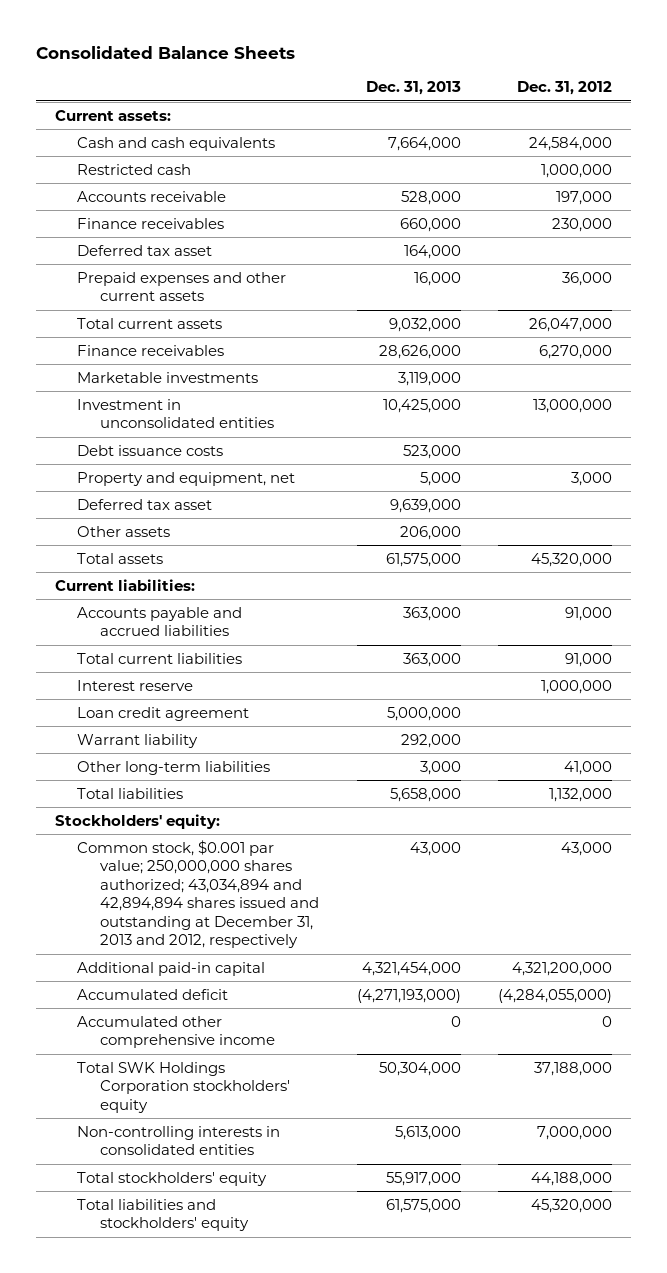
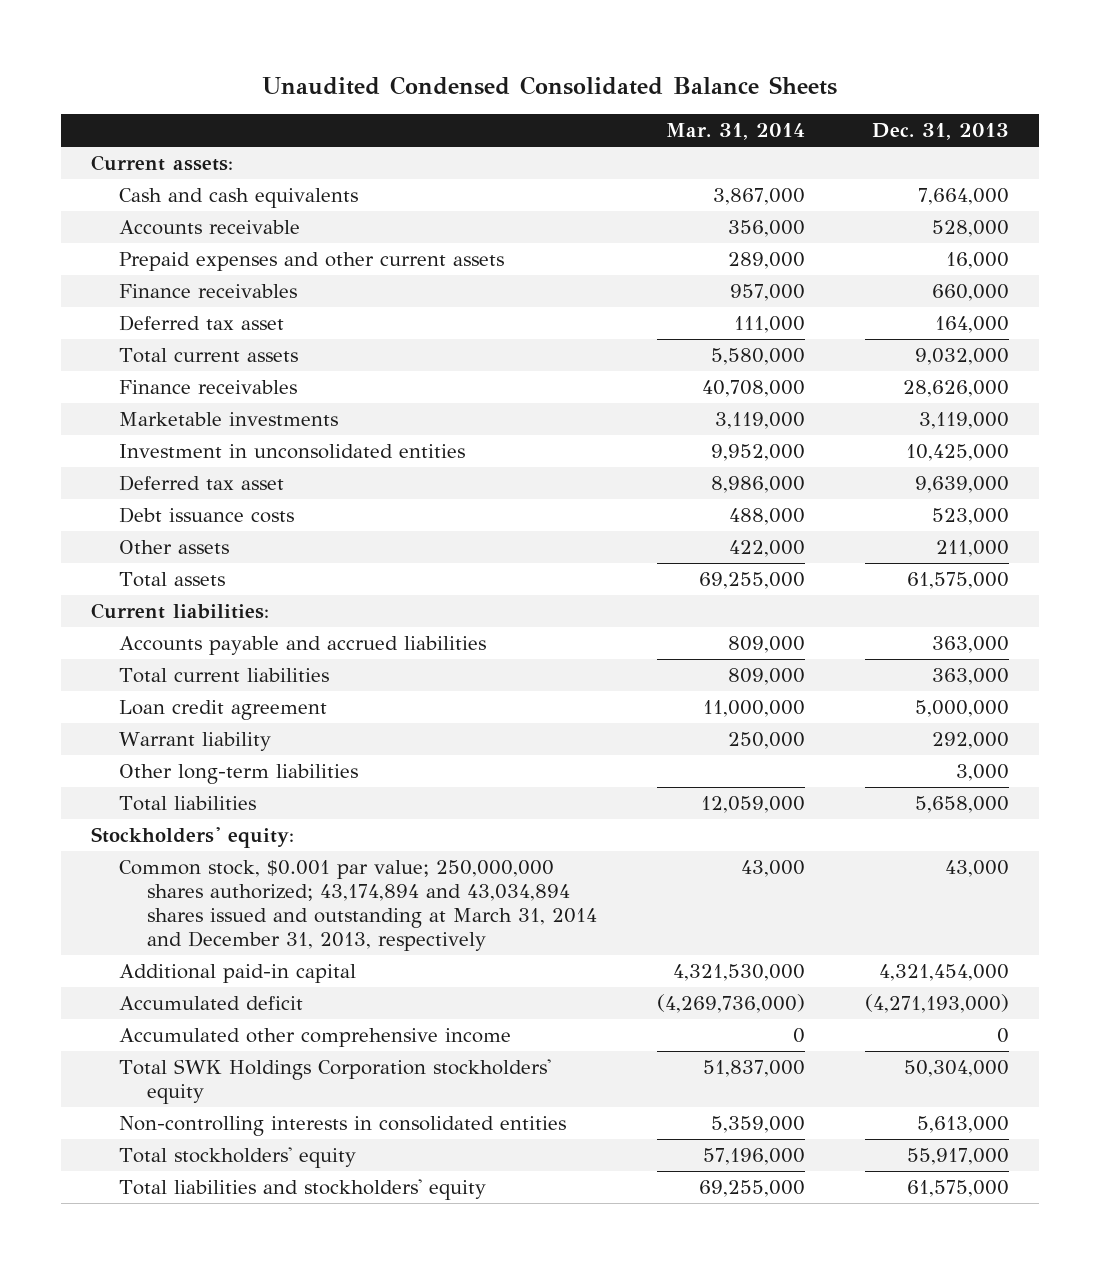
- Consolidated Balance Sheets
+ Unaudited Condensed Consolidated Balance Sheets
- | Dec. 31, 2013 | Dec. 31, 2012
+ | Mar. 31, 2014 | Dec. 31, 2013
- Restricted cash | | 1,000,000
moved up: Prepaid expenses and other current assets | 289,000 | 16,000
- Property and equipment, net | 5,000 | 3,000
- Other assets | 206,000 |
moved down: Debt issuance costs | 488,000 | 523,000
+ Other assets | 422,000 | 211,000
- Interest reserve | | 1,000,000
- Common stock, $0.001 par value; 250,000,000 shares authorized; 43,034,894 and 42,894,894 shares issued and outstanding at December 31, 2013 and 2012, respectively | 43,000 | 43,000
+ Common stock, $0.001 par value; 250,000,000 shares authorized; 43,174,894 and 43,034,894 shares issued and outstanding at March 31, 2014 and December 31, 2013, respectively | 43,000 | 43,000

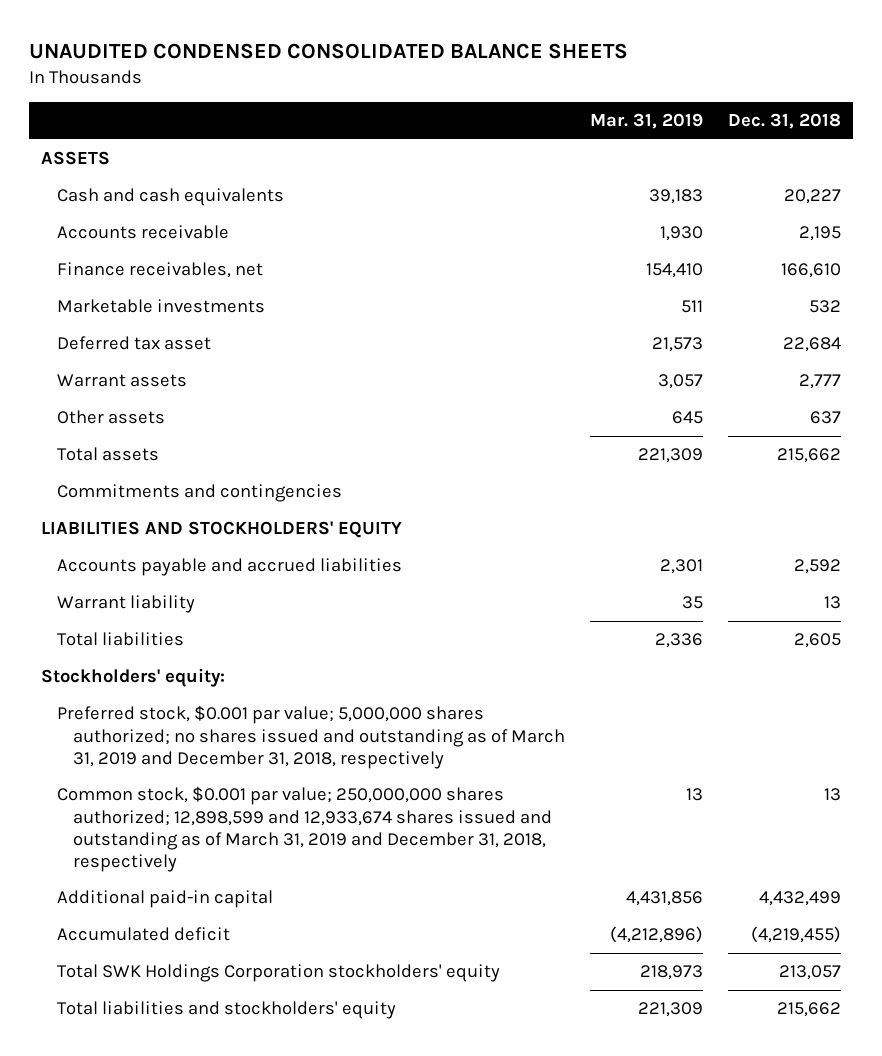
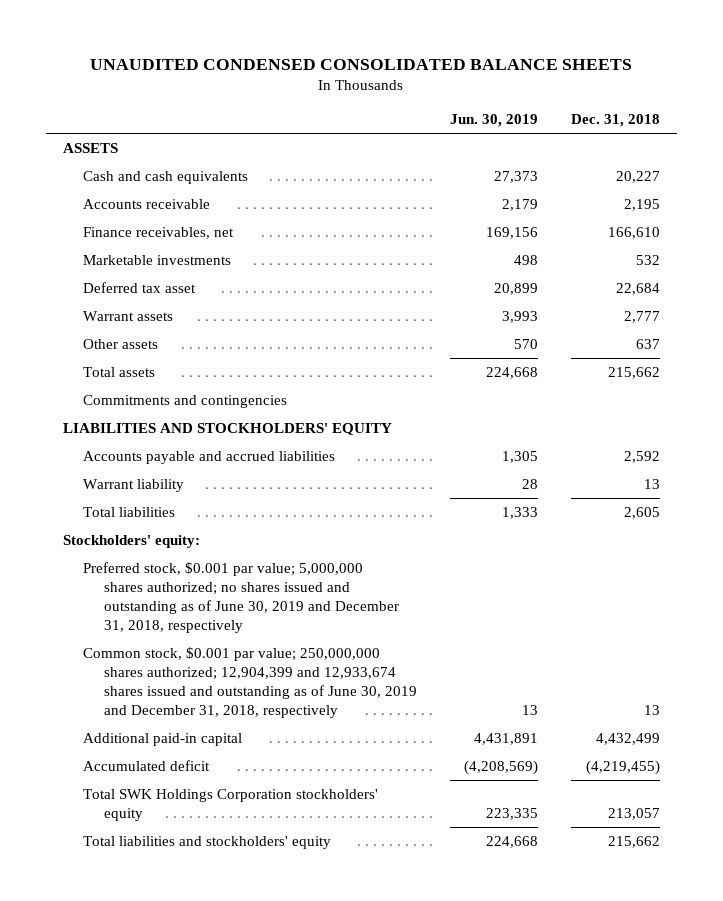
- | Mar. 31, 2019 | Dec. 31, 2018
+ | Jun. 30, 2019 | Dec. 31, 2018
- Preferred stock, $0.001 par value; 5,000,000 shares authorized; no shares issued and outstanding as of March 31, 2019 and December 31, 2018, respectively
- Common stock, $0.001 par value; 250,000,000 shares authorized; 12,898,599 and 12,933,674 shares issued and outstanding as of March 31, 2019 and December 31, 2018, respectively | 13 | 13
+ Preferred stock, $0.001 par value; 5,000,000 shares authorized; no shares issued and outstanding as of June 30, 2019 and December 31, 2018, respectively
+ Common stock, $0.001 par value; 250,000,000 shares authorized; 12,904,399 and 12,933,674 shares issued and outstanding as of June 30, 2019 and December 31, 2018, respectively | 13 | 13

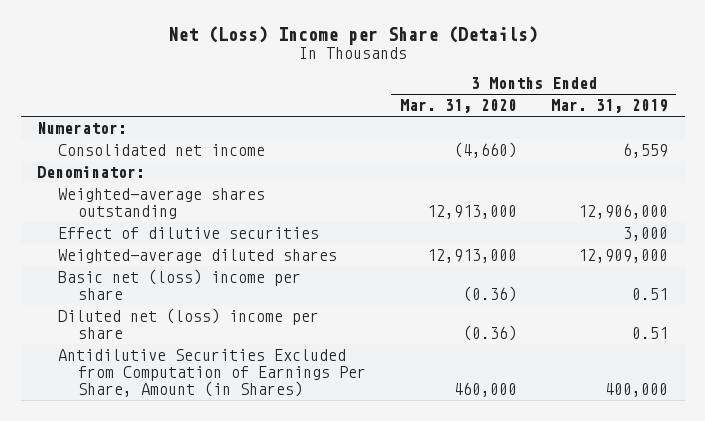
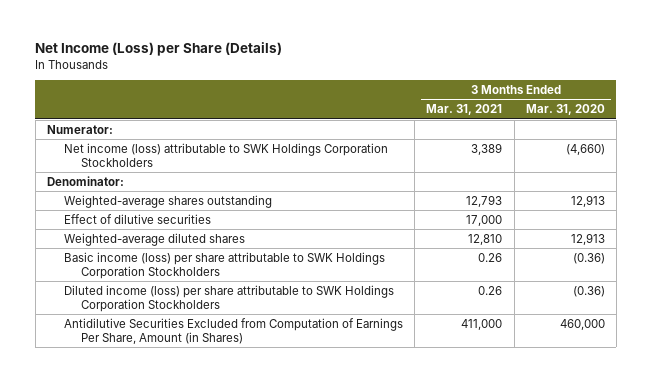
- Net (Loss) Income per Share (Details)
+ Net Income (Loss) per Share (Details)
- | 3 Months Ended Mar. 31, 2020 | 3 Months Ended Mar. 31, 2019
+ | 3 Months Ended Mar. 31, 2021 | 3 Months Ended Mar. 31, 2020
- Consolidated net income | (4,660) | 6,559
+ Net income (loss) attributable to SWK Holdings Corporation Stockholders | 3,389 | (4,660)
- Weighted-average shares outstanding | 12,913,000 | 12,906,000
+ Weighted-average shares outstanding | 12,793 | 12,913
- Weighted-average diluted shares | 12,913,000 | 12,909,000
- Basic net (loss) income per share | (0.36) | 0.51
- Diluted net (loss) income per share | (0.36) | 0.51
+ Weighted-average diluted shares | 12,810 | 12,913
+ Basic income (loss) per share attributable to SWK Holdings Corporation Stockholders | 0.26 | (0.36)
+ Diluted income (loss) per share attributable to SWK Holdings Corporation Stockholders | 0.26 | (0.36)

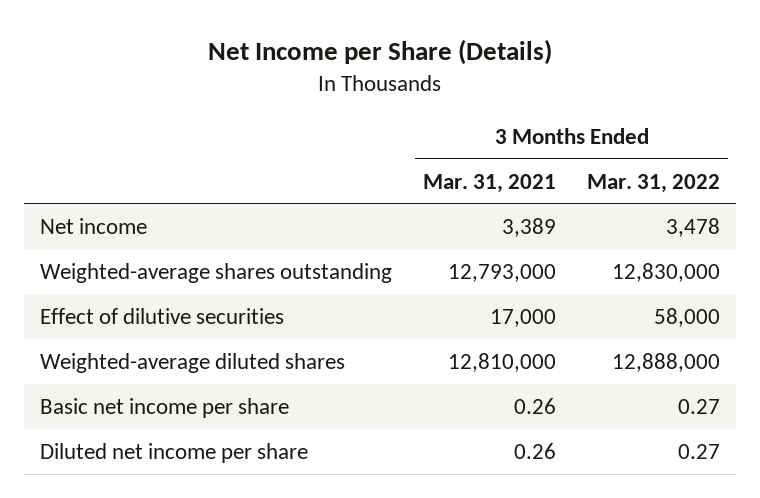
- Net Income (Loss) per Share (Details)
+ Net Income per Share (Details)
- | 3 Months Ended Mar. 31, 2021 | 3 Months Ended Mar. 31, 2020
+ | 3 Months Ended Mar. 31, 2021 | 3 Months Ended Mar. 31, 2022
- Numerator:
- Net income (loss) attributable to SWK Holdings Corporation Stockholders | 3,389 | (4,660)
- Denominator:
- Weighted-average shares outstanding | 12,793 | 12,913
+ Net income | 3,389 | 3,478
+ Weighted-average shares outstanding | 12,793,000 | 12,830,000
- Weighted-average diluted shares | 12,810 | 12,913
- Basic income (loss) per share attributable to SWK Holdings Corporation Stockholders | 0.26 | (0.36)
- Diluted income (loss) per share attributable to SWK Holdings Corporation Stockholders | 0.26 | (0.36)
- Antidilutive Securities Excluded from Computation of Earnings Per Share, Amount (in Shares) | 411,000 | 460,000
+ Weighted-average diluted shares | 12,810,000 | 12,888,000
+ Basic net income per share | 0.26 | 0.27
+ Diluted net income per share | 0.26 | 0.27

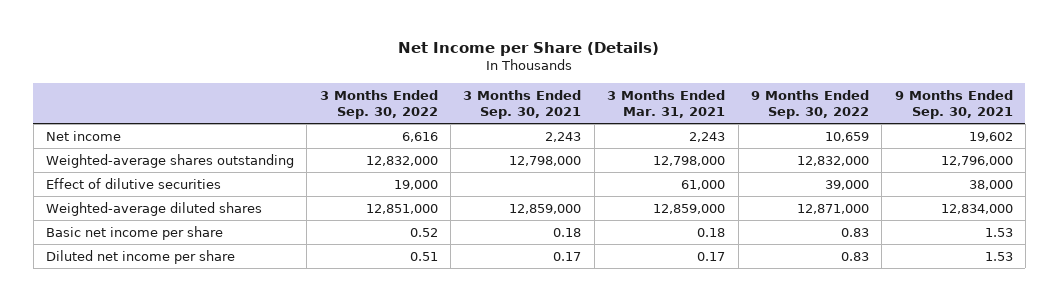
- | 3 Months Ended Mar. 31, 2021 | 3 Months Ended Mar. 31, 2022
+ | 3 Months Ended Sep. 30, 2022 | 3 Months Ended Sep. 30, 2021 | 3 Months Ended Mar. 31, 2021 | 9 Months Ended Sep. 30, 2022 | 9 Months Ended Sep. 30, 2021
- Net income | 3,389 | 3,478
- Weighted-average shares outstanding | 12,793,000 | 12,830,000
- Effect of dilutive securities | 17,000 | 58,000
- Weighted-average diluted shares | 12,810,000 | 12,888,000
- Basic net income per share | 0.26 | 0.27
- Diluted net income per share | 0.26 | 0.27
+ Net income | 6,616 | 2,243 | 2,243 | 10,659 | 19,602
+ Weighted-average shares outstanding | 12,832,000 | 12,798,000 | 12,798,000 | 12,832,000 | 12,796,000
+ Effect of dilutive securities | 19,000 | | 61,000 | 39,000 | 38,000
+ Weighted-average diluted shares | 12,851,000 | 12,859,000 | 12,859,000 | 12,871,000 | 12,834,000
+ Basic net income per share | 0.52 | 0.18 | 0.18 | 0.83 | 1.53
+ Diluted net income per share | 0.51 | 0.17 | 0.17 | 0.83 | 1.53

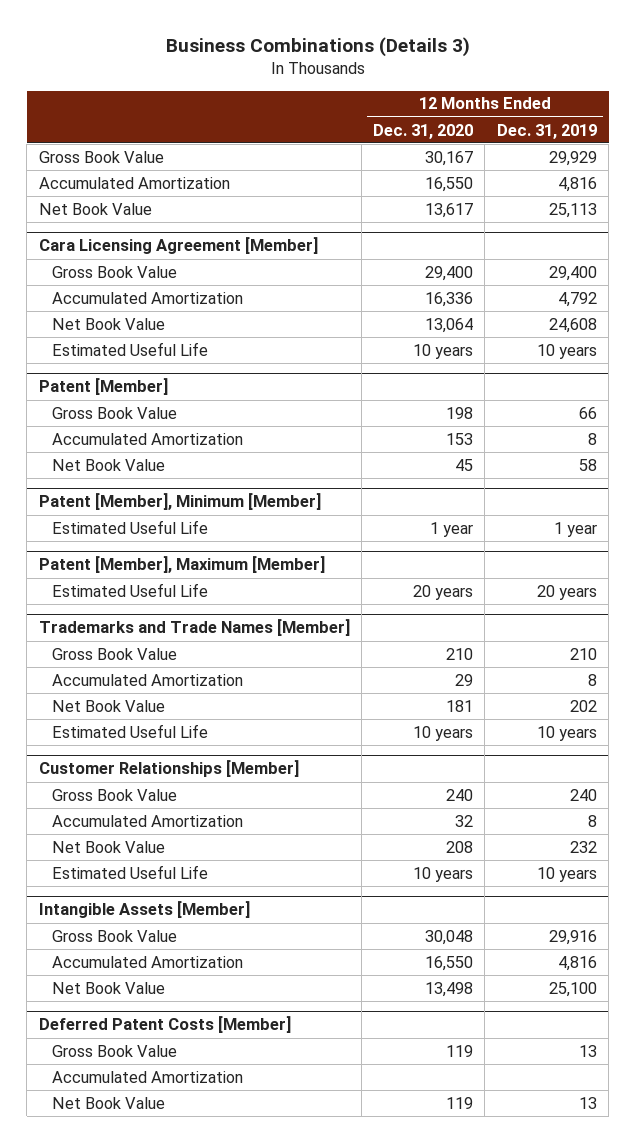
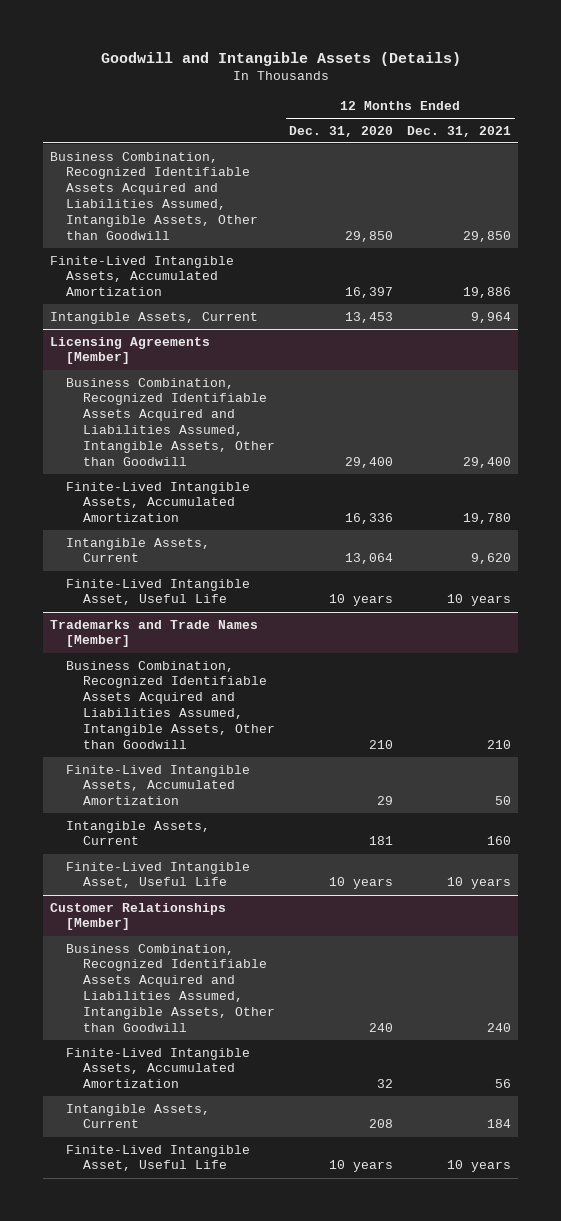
- Business Combinations (Details 3)
+ Goodwill and Intangible Assets (Details)
- | 12 Months Ended Dec. 31, 2020 | 12 Months Ended Dec. 31, 2019
+ | 12 Months Ended Dec. 31, 2020 | 12 Months Ended Dec. 31, 2021
- Gross Book Value | 30,167 | 29,929
- Accumulated Amortization | 16,550 | 4,816
- Net Book Value | 13,617 | 25,113
- Cara Licensing Agreement [Member]
- Gross Book Value | 29,400 | 29,400
- Accumulated Amortization | 16,336 | 4,792
- Net Book Value | 13,064 | 24,608
- Estimated Useful Life | 10 years | 10 years
- Patent [Member]
- Gross Book Value | 198 | 66
- Accumulated Amortization | 153 | 8
- Net Book Value | 45 | 58
- Patent [Member], Minimum [Member]
- Estimated Useful Life | 1 year | 1 year
- Patent [Member], Maximum [Member]
- Estimated Useful Life | 20 years | 20 years
+ Business Combination, Recognized Identifiable Assets Acquired and Liabilities Assumed, Intangible Assets, Other than Goodwill | 29,850 | 29,850
+ Finite-Lived Intangible Assets, Accumulated Amortization | 16,397 | 19,886
+ Intangible Assets, Current | 13,453 | 9,964
+ Licensing Agreements [Member]
+ Business Combination, Recognized Identifiable Assets Acquired and Liabilities Assumed, Intangible Assets, Other than Goodwill | 29,400 | 29,400
+ Finite-Lived Intangible Assets, Accumulated Amortization | 16,336 | 19,780
+ Intangible Assets, Current | 13,064 | 9,620
+ Finite-Lived Intangible Asset, Useful Life | 10 years | 10 years
@ Trademarks and Trade Names [Member]
- Gross Book Value | 210 | 210
- Accumulated Amortization | 29 | 8
- Net Book Value | 181 | 202
- Estimated Useful Life | 10 years | 10 years
+ Business Combination, Recognized Identifiable Assets Acquired and Liabilities Assumed, Intangible Assets, Other than Goodwill | 210 | 210
+ Finite-Lived Intangible Assets, Accumulated Amortization | 29 | 50
+ Intangible Assets, Current | 181 | 160
+ Finite-Lived Intangible Asset, Useful Life | 10 years | 10 years
@ Customer Relationships [Member]
- Gross Book Value | 240 | 240
- Accumulated Amortization | 32 | 8
- Net Book Value | 208 | 232
- Estimated Useful Life | 10 years | 10 years
- Intangible Assets [Member]
- Gross Book Value | 30,048 | 29,916
- Accumulated Amortization | 16,550 | 4,816
- Net Book Value | 13,498 | 25,100
- Deferred Patent Costs [Member]
- Gross Book Value | 119 | 13
- Accumulated Amortization
- Net Book Value | 119 | 13
@ Customer Relationships [Member]
+ Business Combination, Recognized Identifiable Assets Acquired and Liabilities Assumed, Intangible Assets, Other than Goodwill | 240 | 240
+ Finite-Lived Intangible Assets, Accumulated Amortization | 32 | 56
+ Intangible Assets, Current | 208 | 184
+ Finite-Lived Intangible Asset, Useful Life | 10 years | 10 years

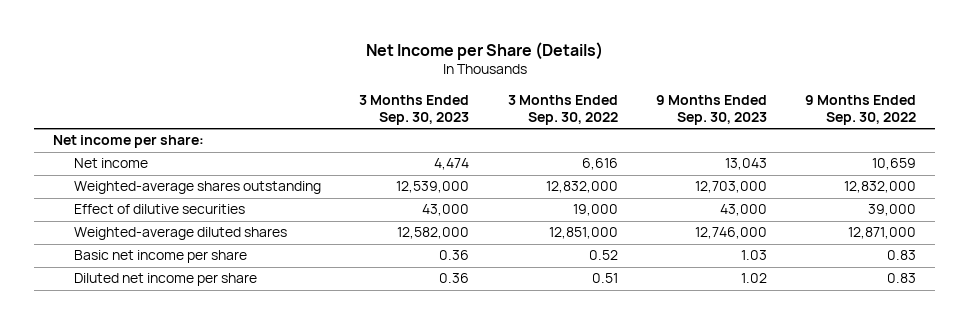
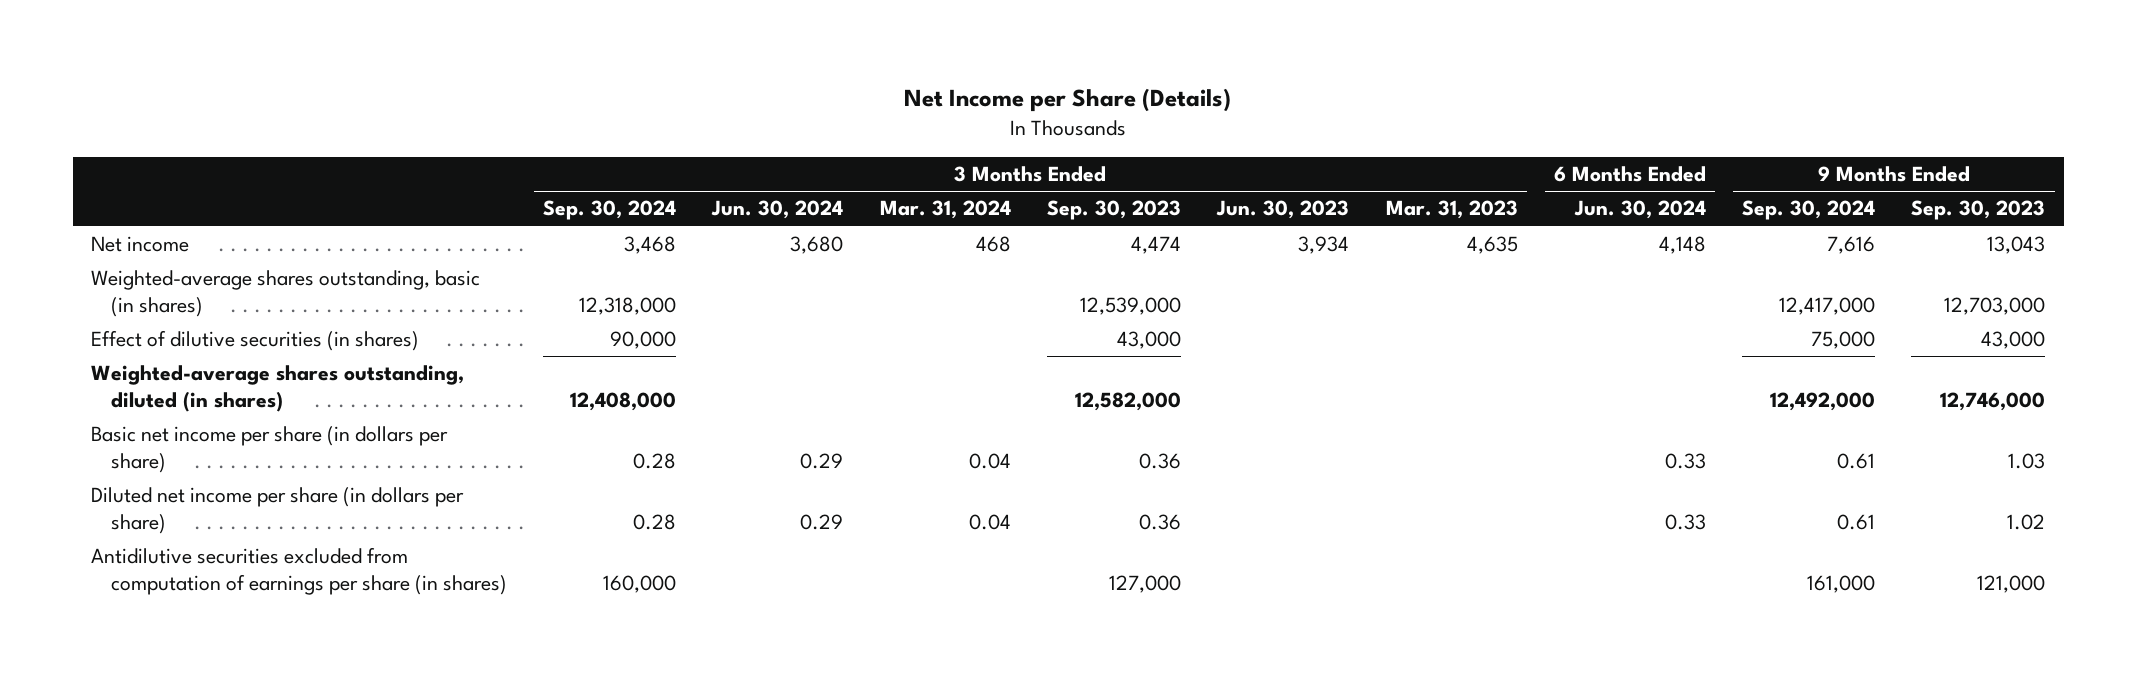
- | 3 Months Ended Sep. 30, 2023 | 3 Months Ended Sep. 30, 2022 | 9 Months Ended Sep. 30, 2023 | 9 Months Ended Sep. 30, 2022
+ | 3 Months Ended Sep. 30, 2024 | 3 Months Ended Jun. 30, 2024 | 3 Months Ended Mar. 31, 2024 | 3 Months Ended Sep. 30, 2023 | 3 Months Ended Jun. 30, 2023 | 3 Months Ended Mar. 31, 2023 | 6 Months Ended Jun. 30, 2024 | 9 Months Ended Sep. 30, 2024 | 9 Months Ended Sep. 30, 2023
- Net income per share:
- Weighted-average shares outstanding | 12,539,000 | 12,832,000 | 12,703,000 | 12,832,000
- Effect of dilutive securities | 43,000 | 19,000 | 43,000 | 39,000
- Weighted-average diluted shares | 12,582,000 | 12,851,000 | 12,746,000 | 12,871,000
- Basic net income per share | 0.36 | 0.52 | 1.03 | 0.83
- Diluted net income per share | 0.36 | 0.51 | 1.02 | 0.83
+ Weighted-average shares outstanding, basic (in shares) | 12,318,000 | | | 12,539,000 | | | | 12,417,000 | 12,703,000
+ Effect of dilutive securities (in shares) | 90,000 | | | 43,000 | | | | 75,000 | 43,000
+ Weighted-average shares outstanding, diluted (in shares) | 12,408,000 | | | 12,582,000 | | | | 12,492,000 | 12,746,000
+ Basic net income per share (in dollars per share) | 0.28 | 0.29 | 0.04 | 0.36 | | | 0.33 | 0.61 | 1.03
+ Diluted net income per share (in dollars per share) | 0.28 | 0.29 | 0.04 | 0.36 | | | 0.33 | 0.61 | 1.02
+ Antidilutive securities excluded from computation of earnings per share (in shares) | 160,000 | | | 127,000 | | | | 161,000 | 121,000

